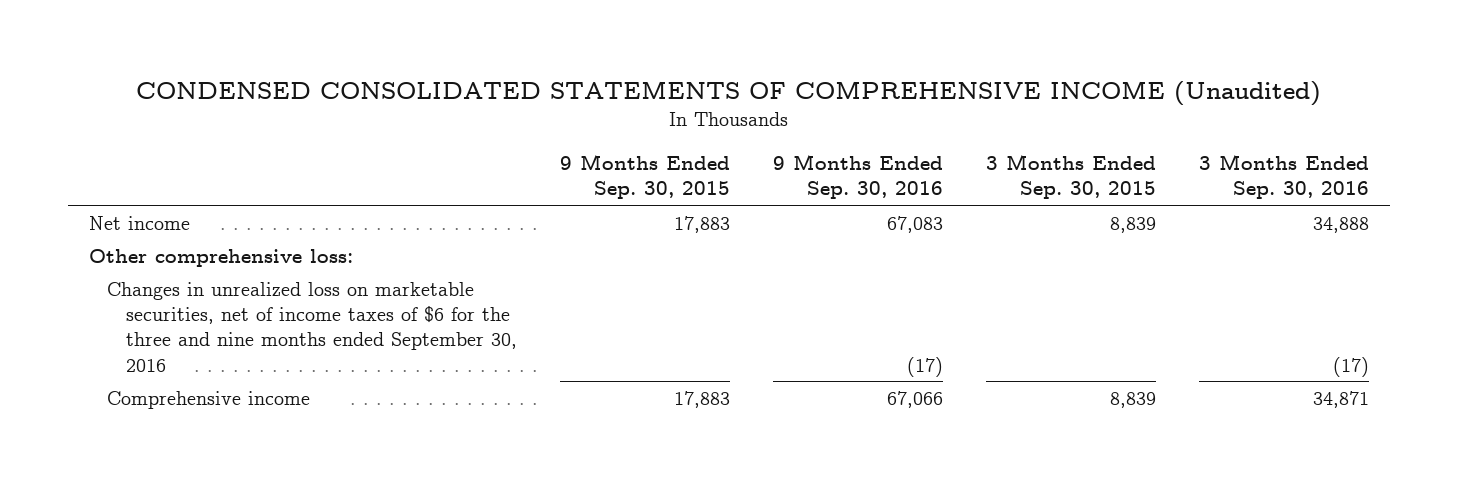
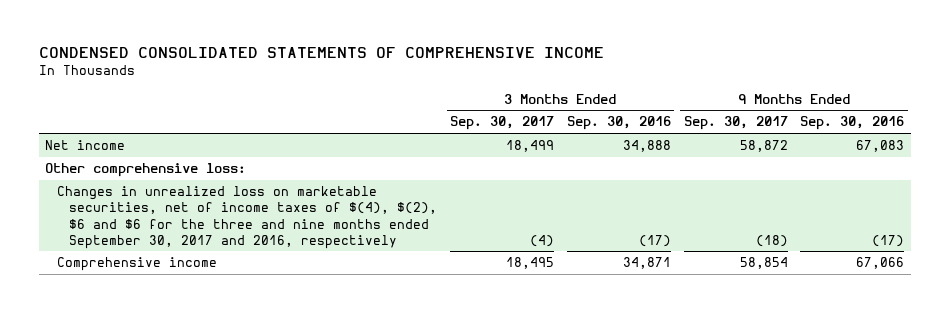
- CONDENSED CONSOLIDATED STATEMENTS OF COMPREHENSIVE INCOME (Unaudited)
+ CONDENSED CONSOLIDATED STATEMENTS OF COMPREHENSIVE INCOME
- | 9 Months Ended Sep. 30, 2015 | 9 Months Ended Sep. 30, 2016 | 3 Months Ended Sep. 30, 2015 | 3 Months Ended Sep. 30, 2016
+ | 3 Months Ended Sep. 30, 2017 | 3 Months Ended Sep. 30, 2016 | 9 Months Ended Sep. 30, 2017 | 9 Months Ended Sep. 30, 2016
- Changes in unrealized loss on marketable securities, net of income taxes of $6 for the three and nine months ended September 30, 2016 | | (17) | | (17)
+ Changes in unrealized loss on marketable securities, net of income taxes of $(4), $(2), $6 and $6 for the three and nine months ended September 30, 2017 and 2016, respectively | (4) | (17) | (18) | (17)

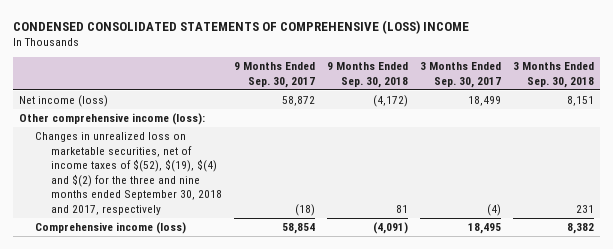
- CONDENSED CONSOLIDATED STATEMENTS OF COMPREHENSIVE INCOME
+ CONDENSED CONSOLIDATED STATEMENTS OF COMPREHENSIVE (LOSS) INCOME
- | 3 Months Ended Sep. 30, 2017 | 3 Months Ended Sep. 30, 2016 | 9 Months Ended Sep. 30, 2017 | 9 Months Ended Sep. 30, 2016
+ | 9 Months Ended Sep. 30, 2017 | 9 Months Ended Sep. 30, 2018 | 3 Months Ended Sep. 30, 2017 | 3 Months Ended Sep. 30, 2018
- Net income | 18,499 | 34,888 | 58,872 | 67,083
- Other comprehensive loss:
- Changes in unrealized loss on marketable securities, net of income taxes of $(4), $(2), $6 and $6 for the three and nine months ended September 30, 2017 and 2016, respectively | (4) | (17) | (18) | (17)
- Comprehensive income | 18,495 | 34,871 | 58,854 | 67,066
+ Net income (loss) | 58,872 | (4,172) | 18,499 | 8,151
+ Other comprehensive income (loss):
+ Changes in unrealized loss on marketable securities, net of income taxes of $(52), $(19), $(4) and $(2) for the three and nine months ended September 30, 2018 and 2017, respectively | (18) | 81 | (4) | 231
+ Comprehensive income (loss) | 58,854 | (4,091) | 18,495 | 8,382

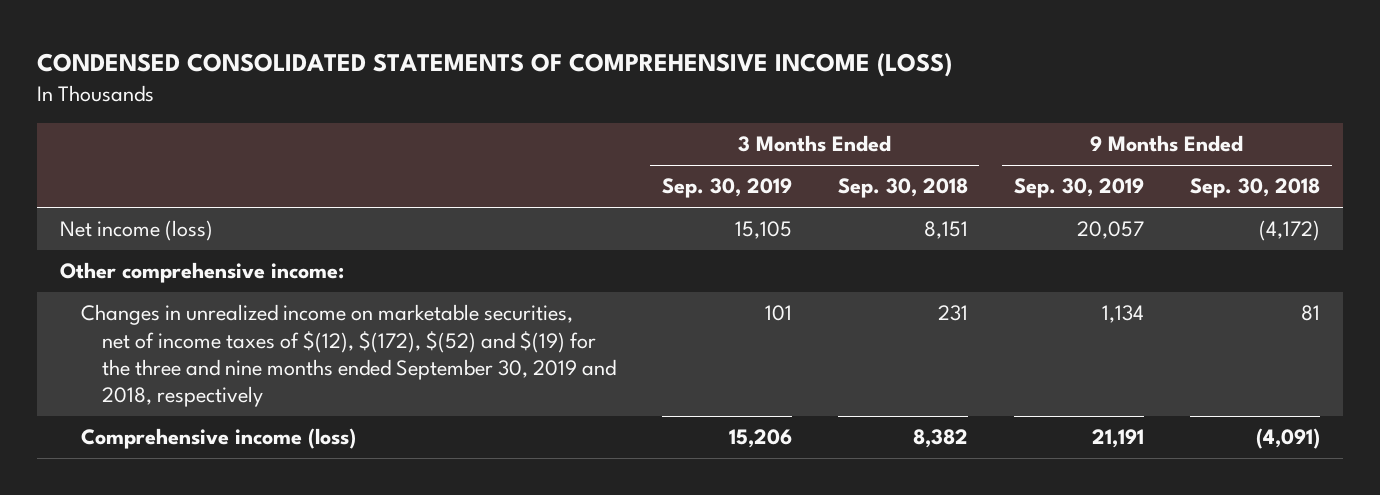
- CONDENSED CONSOLIDATED STATEMENTS OF COMPREHENSIVE (LOSS) INCOME
+ CONDENSED CONSOLIDATED STATEMENTS OF COMPREHENSIVE INCOME (LOSS)
- | 9 Months Ended Sep. 30, 2017 | 9 Months Ended Sep. 30, 2018 | 3 Months Ended Sep. 30, 2017 | 3 Months Ended Sep. 30, 2018
+ | 3 Months Ended Sep. 30, 2019 | 3 Months Ended Sep. 30, 2018 | 9 Months Ended Sep. 30, 2019 | 9 Months Ended Sep. 30, 2018
- Other comprehensive income (loss):
- Changes in unrealized loss on marketable securities, net of income taxes of $(52), $(19), $(4) and $(2) for the three and nine months ended September 30, 2018 and 2017, respectively | (18) | 81 | (4) | 231
+ Other comprehensive income:
+ Changes in unrealized income on marketable securities, net of income taxes of $(12), $(172), $(52) and $(19) for the three and nine months ended September 30, 2019 and 2018, respectively | 101 | 231 | 1,134 | 81

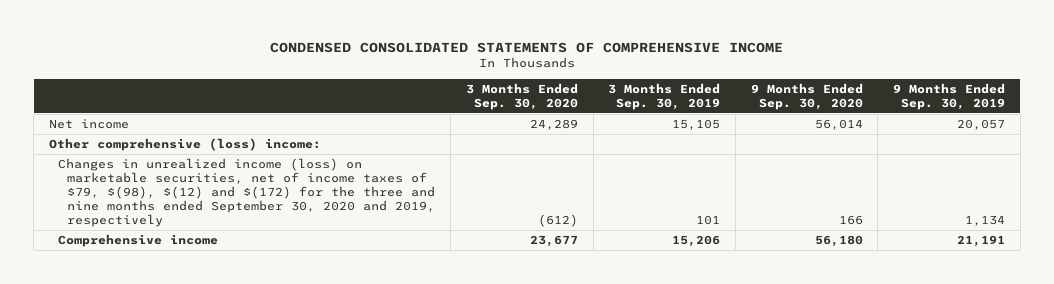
- CONDENSED CONSOLIDATED STATEMENTS OF COMPREHENSIVE INCOME (LOSS)
+ CONDENSED CONSOLIDATED STATEMENTS OF COMPREHENSIVE INCOME
- | 3 Months Ended Sep. 30, 2019 | 3 Months Ended Sep. 30, 2018 | 9 Months Ended Sep. 30, 2019 | 9 Months Ended Sep. 30, 2018
+ | 3 Months Ended Sep. 30, 2020 | 3 Months Ended Sep. 30, 2019 | 9 Months Ended Sep. 30, 2020 | 9 Months Ended Sep. 30, 2019
- Net income (loss) | 15,105 | 8,151 | 20,057 | (4,172)
- Other comprehensive income:
- Changes in unrealized income on marketable securities, net of income taxes of $(12), $(172), $(52) and $(19) for the three and nine months ended September 30, 2019 and 2018, respectively | 101 | 231 | 1,134 | 81
- Comprehensive income (loss) | 15,206 | 8,382 | 21,191 | (4,091)
+ Net income | 24,289 | 15,105 | 56,014 | 20,057
+ Other comprehensive (loss) income:
+ Changes in unrealized income (loss) on marketable securities, net of income taxes of $79, $(98), $(12) and $(172) for the three and nine months ended September 30, 2020 and 2019, respectively | (612) | 101 | 166 | 1,134
+ Comprehensive income | 23,677 | 15,206 | 56,180 | 21,191

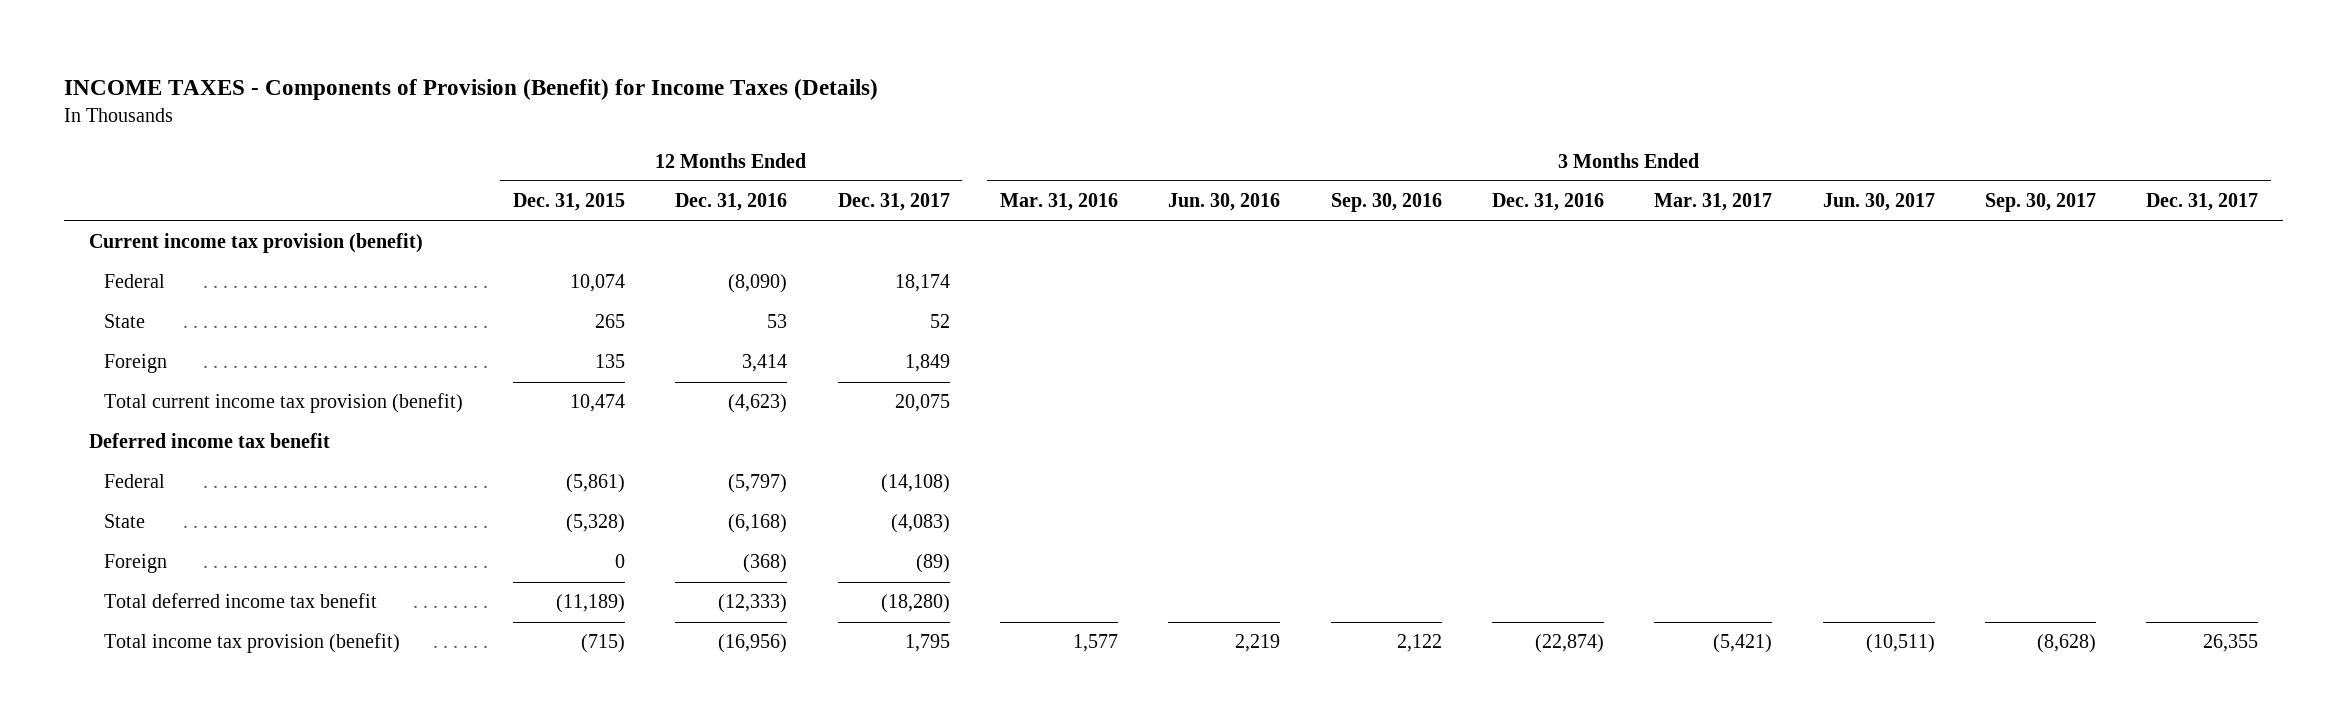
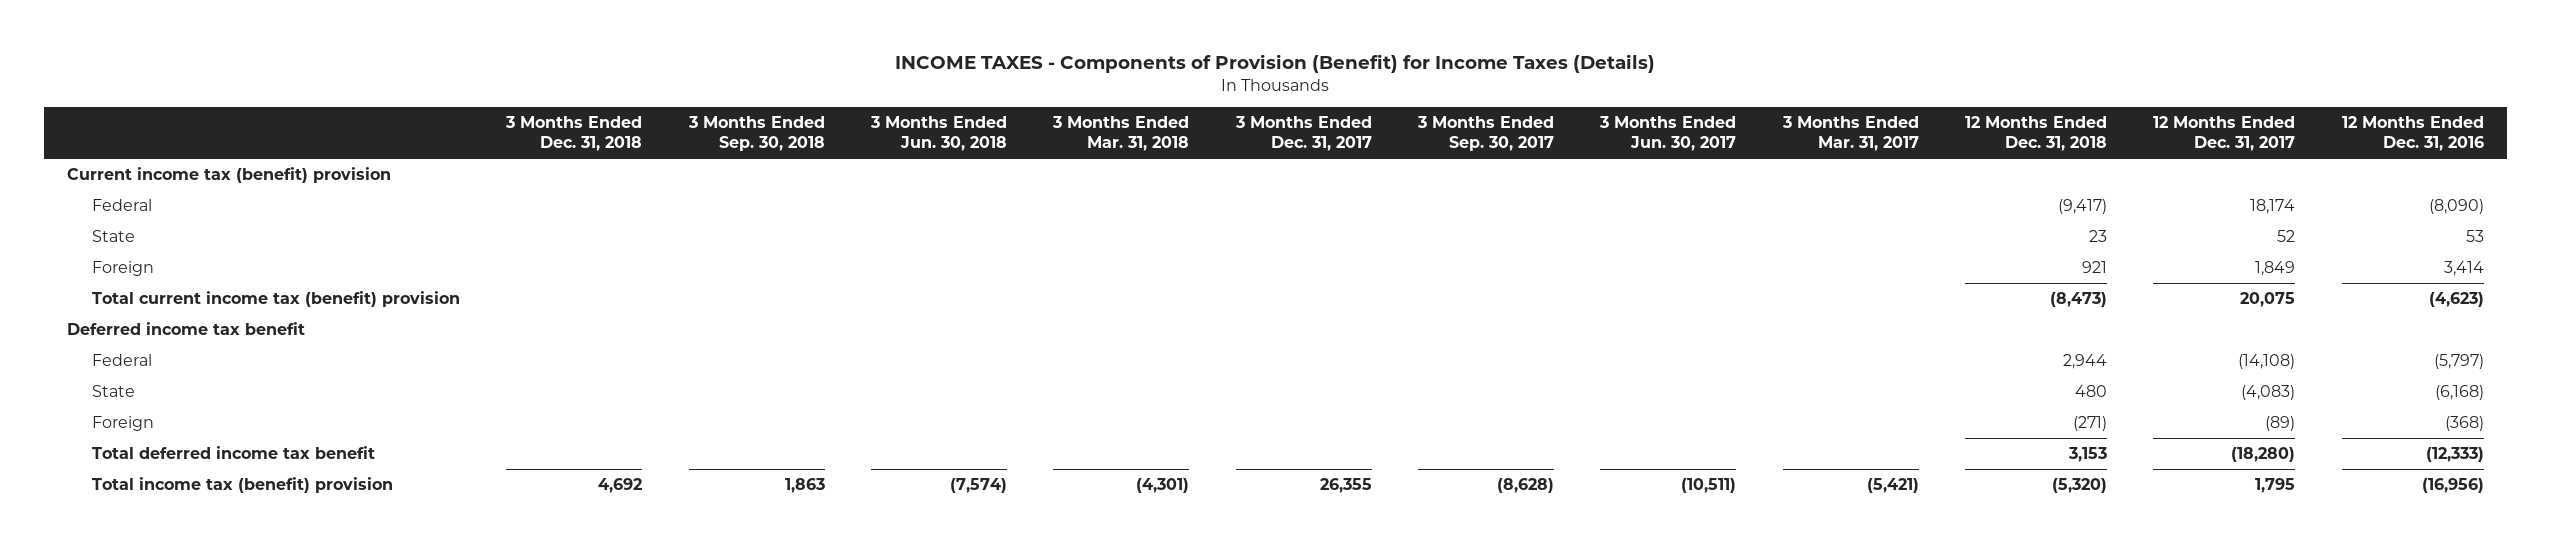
- | 12 Months Ended Dec. 31, 2015 | 12 Months Ended Dec. 31, 2016 | 12 Months Ended Dec. 31, 2017 | 3 Months Ended Mar. 31, 2016 | 3 Months Ended Jun. 30, 2016 | 3 Months Ended Sep. 30, 2016 | 3 Months Ended Dec. 31, 2016 | 3 Months Ended Mar. 31, 2017 | 3 Months Ended Jun. 30, 2017 | 3 Months Ended Sep. 30, 2017 | 3 Months Ended Dec. 31, 2017
+ | 3 Months Ended Dec. 31, 2018 | 3 Months Ended Sep. 30, 2018 | 3 Months Ended Jun. 30, 2018 | 3 Months Ended Mar. 31, 2018 | 3 Months Ended Dec. 31, 2017 | 3 Months Ended Sep. 30, 2017 | 3 Months Ended Jun. 30, 2017 | 3 Months Ended Mar. 31, 2017 | 12 Months Ended Dec. 31, 2018 | 12 Months Ended Dec. 31, 2017 | 12 Months Ended Dec. 31, 2016
- Current income tax provision (benefit)
+ Current income tax (benefit) provision
- Total current income tax provision (benefit) | 10,474 | (4,623) | 20,075 | | | | | | | |
+ Total current income tax (benefit) provision | | | | | | | | | (8,473) | 20,075 | (4,623)
- Total income tax provision (benefit) | (715) | (16,956) | 1,795 | 1,577 | 2,219 | 2,122 | (22,874) | (5,421) | (10,511) | (8,628) | 26,355
+ Total income tax (benefit) provision | 4,692 | 1,863 | (7,574) | (4,301) | 26,355 | (8,628) | (10,511) | (5,421) | (5,320) | 1,795 | (16,956)

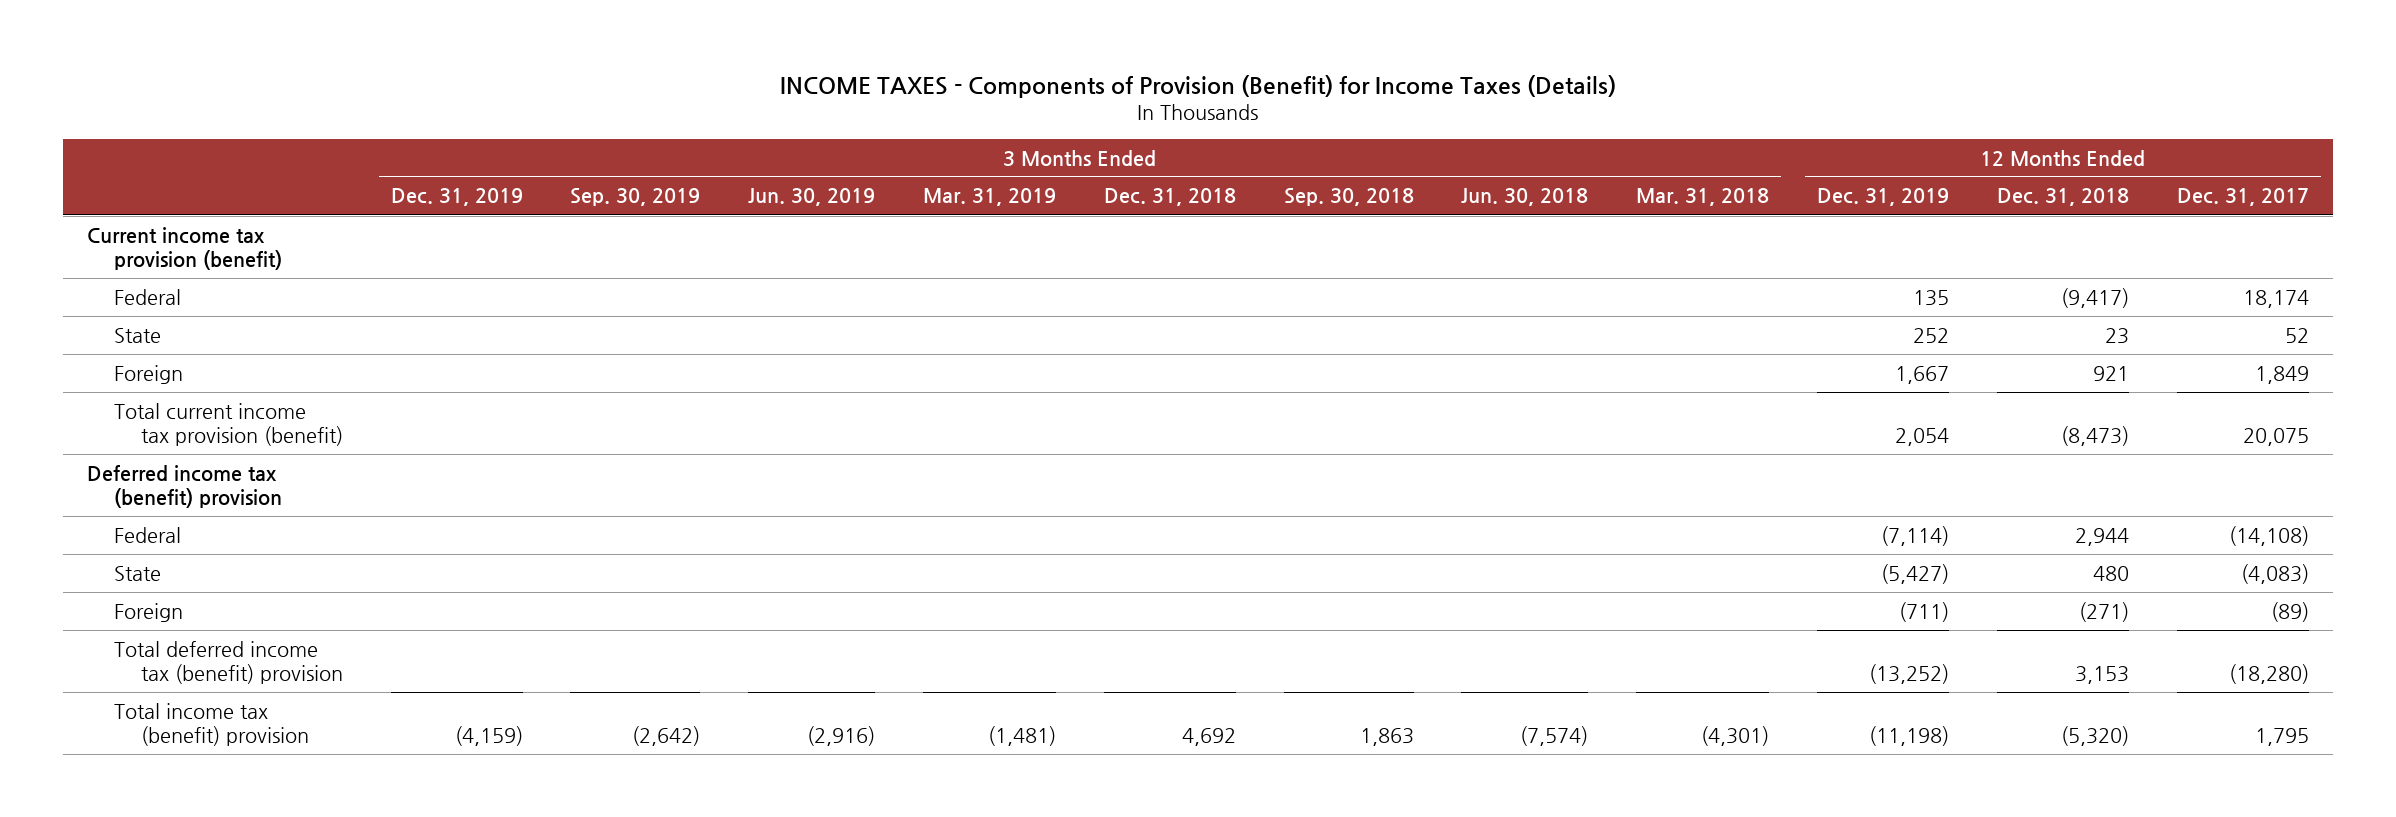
- | 3 Months Ended Dec. 31, 2018 | 3 Months Ended Sep. 30, 2018 | 3 Months Ended Jun. 30, 2018 | 3 Months Ended Mar. 31, 2018 | 3 Months Ended Dec. 31, 2017 | 3 Months Ended Sep. 30, 2017 | 3 Months Ended Jun. 30, 2017 | 3 Months Ended Mar. 31, 2017 | 12 Months Ended Dec. 31, 2018 | 12 Months Ended Dec. 31, 2017 | 12 Months Ended Dec. 31, 2016
+ | 3 Months Ended Dec. 31, 2019 | 3 Months Ended Sep. 30, 2019 | 3 Months Ended Jun. 30, 2019 | 3 Months Ended Mar. 31, 2019 | 3 Months Ended Dec. 31, 2018 | 3 Months Ended Sep. 30, 2018 | 3 Months Ended Jun. 30, 2018 | 3 Months Ended Mar. 31, 2018 | 12 Months Ended Dec. 31, 2019 | 12 Months Ended Dec. 31, 2018 | 12 Months Ended Dec. 31, 2017
- Current income tax (benefit) provision
+ Current income tax provision (benefit)
- Total current income tax (benefit) provision | | | | | | | | | (8,473) | 20,075 | (4,623)
- Deferred income tax benefit
+ Total current income tax provision (benefit) | | | | | | | | | 2,054 | (8,473) | 20,075
+ Deferred income tax (benefit) provision
- Total deferred income tax benefit | | | | | | | | | 3,153 | (18,280) | (12,333)
+ Total deferred income tax (benefit) provision | | | | | | | | | (13,252) | 3,153 | (18,280)

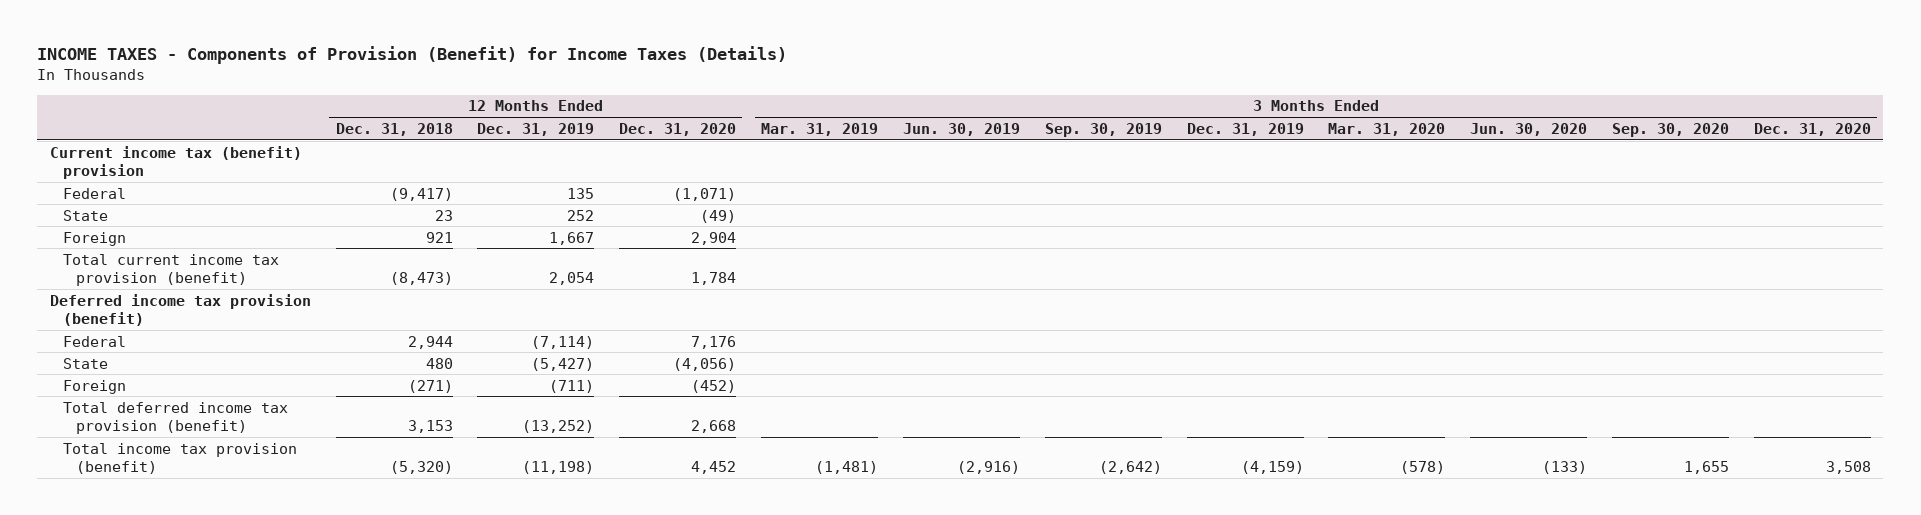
- | 3 Months Ended Dec. 31, 2019 | 3 Months Ended Sep. 30, 2019 | 3 Months Ended Jun. 30, 2019 | 3 Months Ended Mar. 31, 2019 | 3 Months Ended Dec. 31, 2018 | 3 Months Ended Sep. 30, 2018 | 3 Months Ended Jun. 30, 2018 | 3 Months Ended Mar. 31, 2018 | 12 Months Ended Dec. 31, 2019 | 12 Months Ended Dec. 31, 2018 | 12 Months Ended Dec. 31, 2017
+ | 12 Months Ended Dec. 31, 2018 | 12 Months Ended Dec. 31, 2019 | 12 Months Ended Dec. 31, 2020 | 3 Months Ended Mar. 31, 2019 | 3 Months Ended Jun. 30, 2019 | 3 Months Ended Sep. 30, 2019 | 3 Months Ended Dec. 31, 2019 | 3 Months Ended Mar. 31, 2020 | 3 Months Ended Jun. 30, 2020 | 3 Months Ended Sep. 30, 2020 | 3 Months Ended Dec. 31, 2020
- Current income tax provision (benefit)
+ Current income tax (benefit) provision
- Deferred income tax (benefit) provision
+ Deferred income tax provision (benefit)
- Total deferred income tax (benefit) provision | | | | | | | | | (13,252) | 3,153 | (18,280)
- Total income tax (benefit) provision | (4,159) | (2,642) | (2,916) | (1,481) | 4,692 | 1,863 | (7,574) | (4,301) | (11,198) | (5,320) | 1,795
+ Total deferred income tax provision (benefit) | 3,153 | (13,252) | 2,668 | | | | | | | |
+ Total income tax provision (benefit) | (5,320) | (11,198) | 4,452 | (1,481) | (2,916) | (2,642) | (4,159) | (578) | (133) | 1,655 | 3,508

